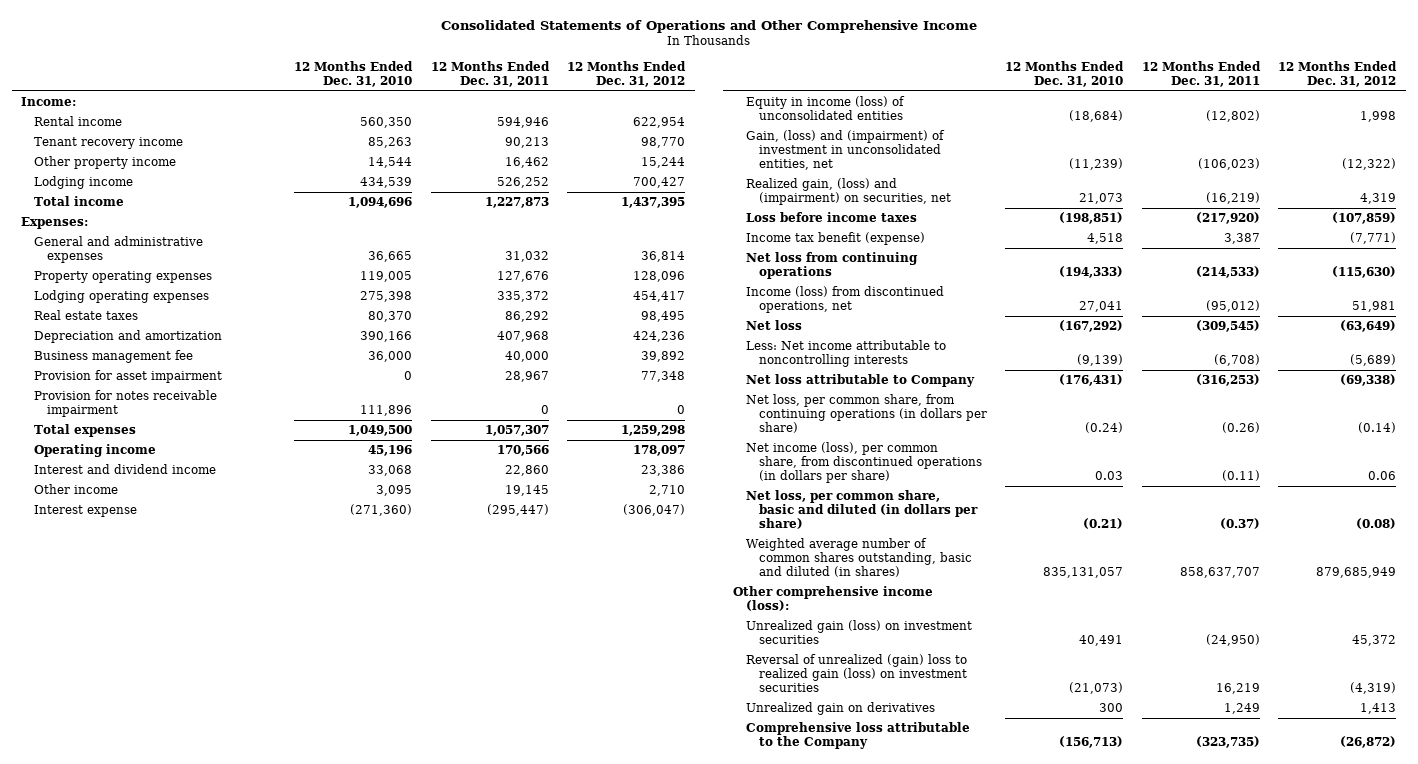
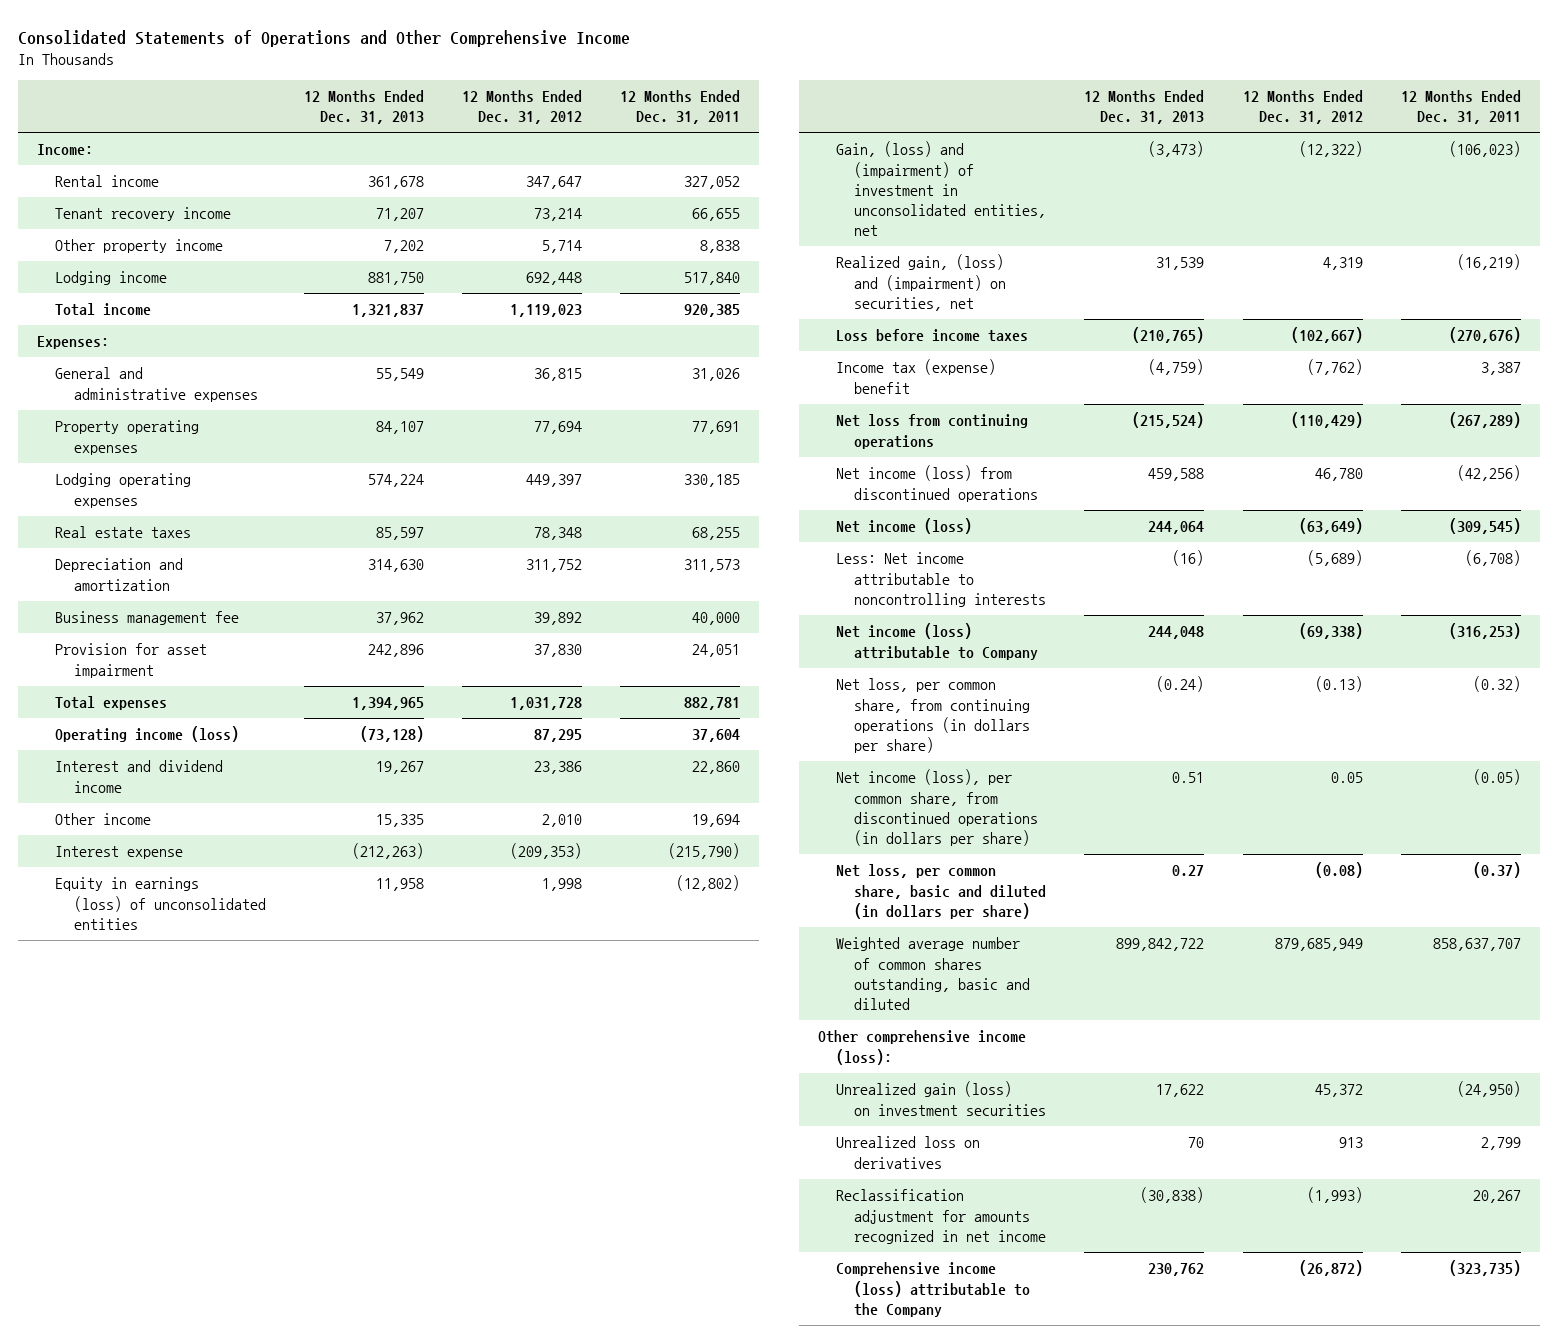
- | 12 Months Ended Dec. 31, 2010 | 12 Months Ended Dec. 31, 2011 | 12 Months Ended Dec. 31, 2012
+ | 12 Months Ended Dec. 31, 2013 | 12 Months Ended Dec. 31, 2012 | 12 Months Ended Dec. 31, 2011
- Rental income | 560,350 | 594,946 | 622,954
- Tenant recovery income | 85,263 | 90,213 | 98,770
- Other property income | 14,544 | 16,462 | 15,244
- Lodging income | 434,539 | 526,252 | 700,427
- Total income | 1,094,696 | 1,227,873 | 1,437,395
+ Rental income | 361,678 | 347,647 | 327,052
+ Tenant recovery income | 71,207 | 73,214 | 66,655
+ Other property income | 7,202 | 5,714 | 8,838
+ Lodging income | 881,750 | 692,448 | 517,840
+ Total income | 1,321,837 | 1,119,023 | 920,385
- General and administrative expenses | 36,665 | 31,032 | 36,814
- Property operating expenses | 119,005 | 127,676 | 128,096
- Lodging operating expenses | 275,398 | 335,372 | 454,417
- Real estate taxes | 80,370 | 86,292 | 98,495
- Depreciation and amortization | 390,166 | 407,968 | 424,236
+ General and administrative expenses | 55,549 | 36,815 | 31,026
+ Property operating expenses | 84,107 | 77,694 | 77,691
+ Lodging operating expenses | 574,224 | 449,397 | 330,185
+ Real estate taxes | 85,597 | 78,348 | 68,255
+ Depreciation and amortization | 314,630 | 311,752 | 311,573
- Provision for asset impairment | 0 | 28,967 | 77,348
- Provision for notes receivable impairment | 111,896 | 0 | 0
- Total expenses | 1,049,500 | 1,057,307 | 1,259,298
- Operating income | 45,196 | 170,566 | 178,097
+ Provision for asset impairment | 242,896 | 37,830 | 24,051
+ Total expenses | 1,394,965 | 1,031,728 | 882,781
+ Operating income (loss) | (73,128) | 87,295 | 37,604
- Other income | 3,095 | 19,145 | 2,710
- Interest expense | (271,360) | (295,447) | (306,047)
- Equity in income (loss) of unconsolidated entities | (18,684) | (12,802) | 1,998
+ Other income | 15,335 | 2,010 | 19,694
+ Interest expense | (212,263) | (209,353) | (215,790)
+ Equity in earnings (loss) of unconsolidated entities | 11,958 | 1,998 | (12,802)
- Loss before income taxes | (198,851) | (217,920) | (107,859)
- Income tax benefit (expense) | 4,518 | 3,387 | (7,771)
- Net loss from continuing operations | (194,333) | (214,533) | (115,630)
- Income (loss) from discontinued operations, net | 27,041 | (95,012) | 51,981
- Net loss | (167,292) | (309,545) | (63,649)
+ Loss before income taxes | (210,765) | (102,667) | (270,676)
+ Income tax (expense) benefit | (4,759) | (7,762) | 3,387
+ Net loss from continuing operations | (215,524) | (110,429) | (267,289)
+ Net income (loss) from discontinued operations | 459,588 | 46,780 | (42,256)
+ Net income (loss) | 244,064 | (63,649) | (309,545)
- Net loss attributable to Company | (176,431) | (316,253) | (69,338)
- Net loss, per common share, from continuing operations (in dollars per share) | (0.24) | (0.26) | (0.14)
- Net income (loss), per common share, from discontinued operations (in dollars per share) | 0.03 | (0.11) | 0.06
+ Net income (loss) attributable to Company | 244,048 | (69,338) | (316,253)
+ Net loss, per common share, from continuing operations (in dollars per share) | (0.24) | (0.13) | (0.32)
+ Net income (loss), per common share, from discontinued operations (in dollars per share) | 0.51 | 0.05 | (0.05)
- Weighted average number of common shares outstanding, basic and diluted (in shares) | 835,131,057 | 858,637,707 | 879,685,949
+ Weighted average number of common shares outstanding, basic and diluted | 899,842,722 | 879,685,949 | 858,637,707
- Reversal of unrealized (gain) loss to realized gain (loss) on investment securities | (21,073) | 16,219 | (4,319)
- Unrealized gain on derivatives | 300 | 1,249 | 1,413
- Comprehensive loss attributable to the Company | (156,713) | (323,735) | (26,872)
+ Unrealized loss on derivatives | 70 | 913 | 2,799
+ Reclassification adjustment for amounts recognized in net income | (30,838) | (1,993) | 20,267
+ Comprehensive income (loss) attributable to the Company | 230,762 | (26,872) | (323,735)

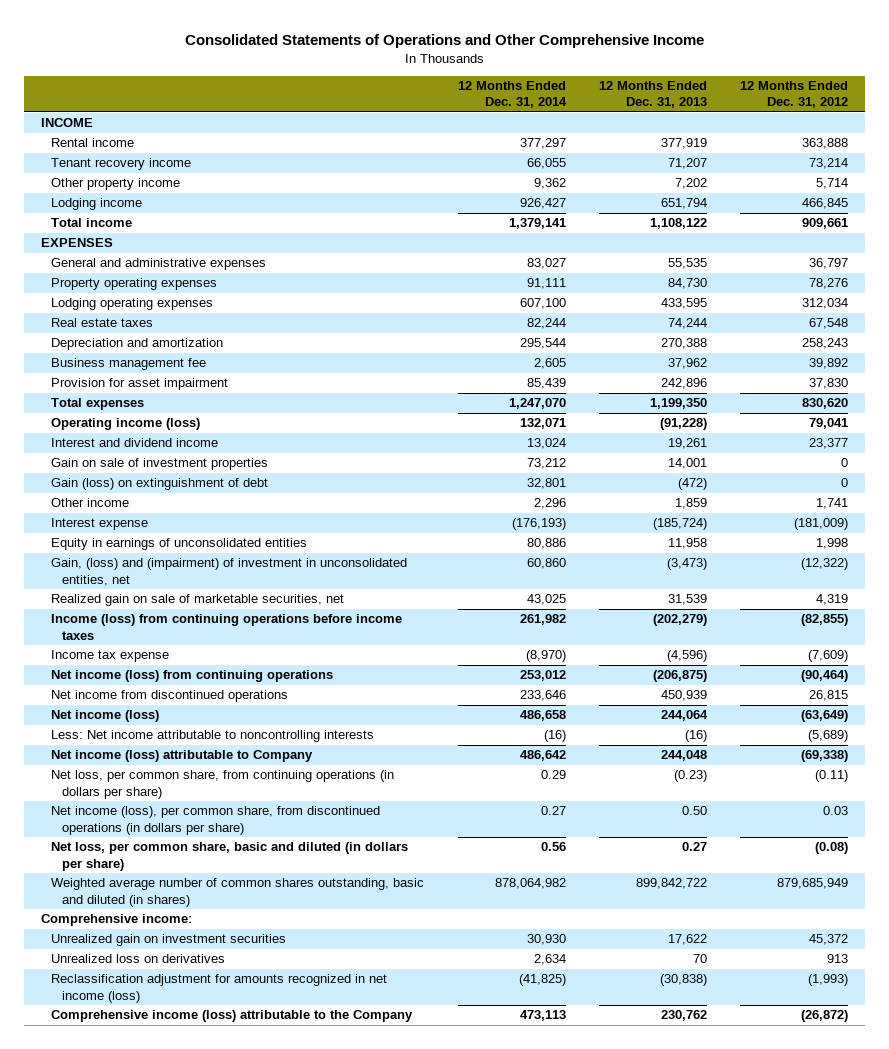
- | 12 Months Ended Dec. 31, 2013 | 12 Months Ended Dec. 31, 2012 | 12 Months Ended Dec. 31, 2011
+ | 12 Months Ended Dec. 31, 2014 | 12 Months Ended Dec. 31, 2013 | 12 Months Ended Dec. 31, 2012
- Income:
- Rental income | 361,678 | 347,647 | 327,052
+ INCOME
+ Rental income | 377,297 | 377,919 | 363,888
- Lodging income | 881,750 | 692,448 | 517,840
- Total income | 1,321,837 | 1,119,023 | 920,385
- Expenses:
- General and administrative expenses | 55,549 | 36,815 | 31,026
- Property operating expenses | 84,107 | 77,694 | 77,691
- Lodging operating expenses | 574,224 | 449,397 | 330,185
- Real estate taxes | 85,597 | 78,348 | 68,255
- Depreciation and amortization | 314,630 | 311,752 | 311,573
+ Lodging income | 926,427 | 651,794 | 466,845
+ Total income | 1,379,141 | 1,108,122 | 909,661
+ EXPENSES
+ General and administrative expenses | 83,027 | 55,535 | 36,797
+ Property operating expenses | 91,111 | 84,730 | 78,276
+ Lodging operating expenses | 607,100 | 433,595 | 312,034
+ Real estate taxes | 82,244 | 74,244 | 67,548
+ Depreciation and amortization | 295,544 | 270,388 | 258,243
- Total expenses | 1,394,965 | 1,031,728 | 882,781
- Operating income (loss) | (73,128) | 87,295 | 37,604
- Interest and dividend income | 19,267 | 23,386 | 22,860
- Other income | 15,335 | 2,010 | 19,694
- Interest expense | (212,263) | (209,353) | (215,790)
- Equity in earnings (loss) of unconsolidated entities | 11,958 | 1,998 | (12,802)
+ Total expenses | 1,247,070 | 1,199,350 | 830,620
+ Operating income (loss) | 132,071 | (91,228) | 79,041
+ Interest and dividend income | 13,024 | 19,261 | 23,377
+ Gain on sale of investment properties | 73,212 | 14,001 | 0
+ Gain (loss) on extinguishment of debt | 32,801 | (472) | 0
+ Other income | 2,296 | 1,859 | 1,741
+ Interest expense | (176,193) | (185,724) | (181,009)
+ Equity in earnings of unconsolidated entities | 80,886 | 11,958 | 1,998
- Realized gain, (loss) and (impairment) on securities, net | 31,539 | 4,319 | (16,219)
- Loss before income taxes | (210,765) | (102,667) | (270,676)
- Income tax (expense) benefit | (4,759) | (7,762) | 3,387
- Net loss from continuing operations | (215,524) | (110,429) | (267,289)
- Net income (loss) from discontinued operations | 459,588 | 46,780 | (42,256)
+ Realized gain on sale of marketable securities, net | 43,025 | 31,539 | 4,319
+ Income (loss) from continuing operations before income taxes | 261,982 | (202,279) | (82,855)
+ Income tax expense | (8,970) | (4,596) | (7,609)
+ Net income (loss) from continuing operations | 253,012 | (206,875) | (90,464)
+ Net income from discontinued operations | 233,646 | 450,939 | 26,815
- Net loss, per common share, from continuing operations (in dollars per share) | (0.24) | (0.13) | (0.32)
- Net income (loss), per common share, from discontinued operations (in dollars per share) | 0.51 | 0.05 | (0.05)
+ Net loss, per common share, from continuing operations (in dollars per share) | 0.29 | (0.23) | (0.11)
+ Net income (loss), per common share, from discontinued operations (in dollars per share) | 0.27 | 0.50 | 0.03
- Weighted average number of common shares outstanding, basic and diluted | 899,842,722 | 879,685,949 | 858,637,707
- Other comprehensive income (loss):
- Unrealized gain (loss) on investment securities | 17,622 | 45,372 | (24,950)
+ Weighted average number of common shares outstanding, basic and diluted (in shares) | 878,064,982 | 899,842,722 | 879,685,949
+ Comprehensive income:
+ Unrealized gain on investment securities | 30,930 | 17,622 | 45,372
- Reclassification adjustment for amounts recognized in net income | (30,838) | (1,993) | 20,267
+ Reclassification adjustment for amounts recognized in net income (loss) | (41,825) | (30,838) | (1,993)

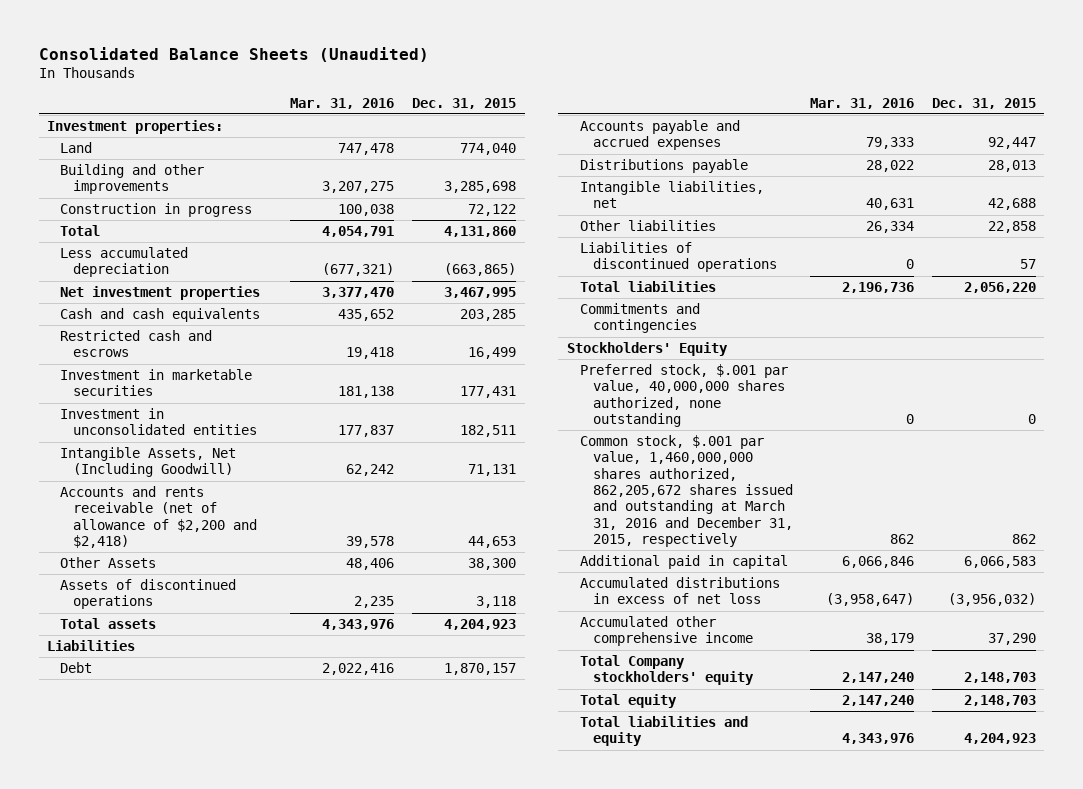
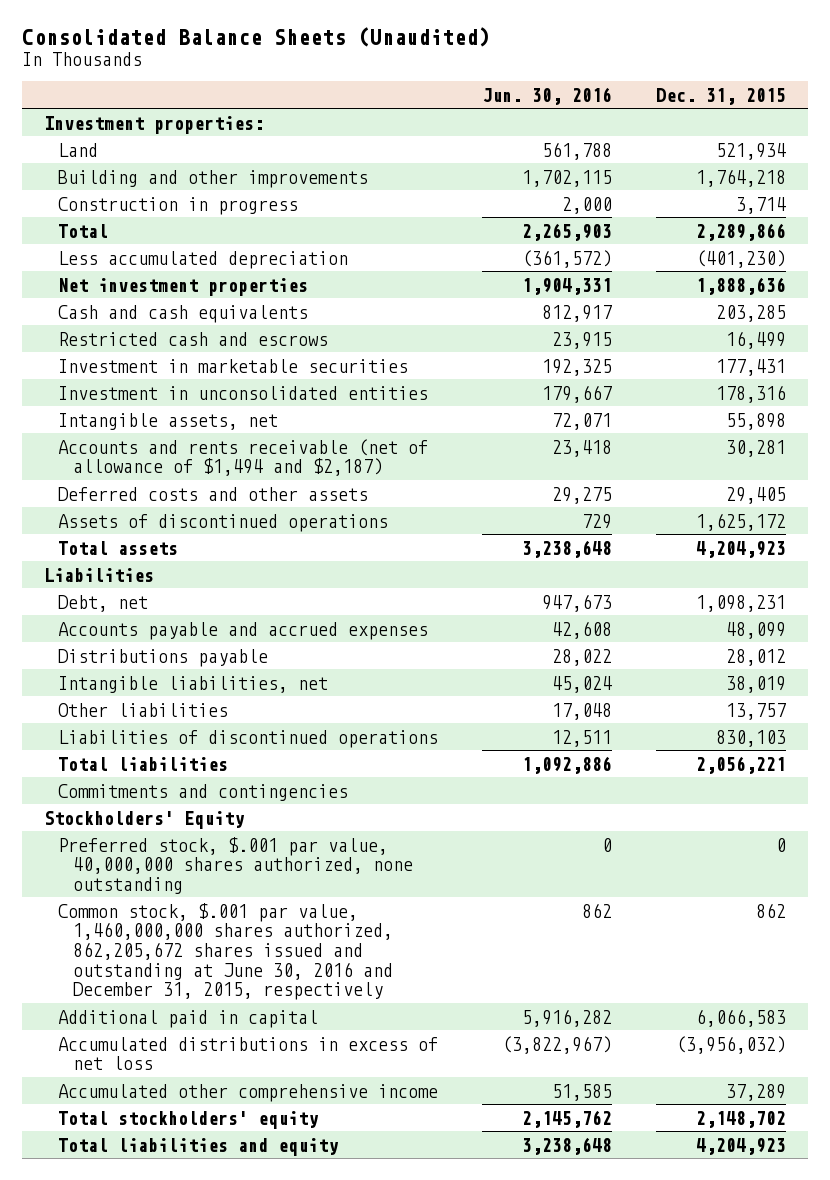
- | Mar. 31, 2016 | Dec. 31, 2015
+ | Jun. 30, 2016 | Dec. 31, 2015
- Land | 747,478 | 774,040
- Building and other improvements | 3,207,275 | 3,285,698
- Construction in progress | 100,038 | 72,122
- Total | 4,054,791 | 4,131,860
- Less accumulated depreciation | (677,321) | (663,865)
- Net investment properties | 3,377,470 | 3,467,995
+ Land | 561,788 | 521,934
+ Building and other improvements | 1,702,115 | 1,764,218
+ Construction in progress | 2,000 | 3,714
+ Total | 2,265,903 | 2,289,866
+ Less accumulated depreciation | (361,572) | (401,230)
+ Net investment properties | 1,904,331 | 1,888,636
- Investment in unconsolidated entities | 177,837 | 182,511
- Intangible Assets, Net (Including Goodwill) | 62,242 | 71,131
- Accounts and rents receivable (net of allowance of $2,200 and $2,418) | 39,578 | 44,653
- Other Assets | 48,406 | 38,300
- Assets of discontinued operations | 2,235 | 3,118
+ Investment in unconsolidated entities | 179,667 | 178,316
+ Intangible assets, net | 72,071 | 55,898
+ Accounts and rents receivable (net of allowance of $1,494 and $2,187) | 23,418 | 30,281
+ Deferred costs and other assets | 29,275 | 29,405
+ Assets of discontinued operations | 729 | 1,625,172
- Debt | 2,022,416 | 1,870,157
- Accounts payable and accrued expenses | 79,333 | 92,447
- Distributions payable | 28,022 | 28,013
- Intangible liabilities, net | 40,631 | 42,688
- Other liabilities | 26,334 | 22,858
- Liabilities of discontinued operations | 0 | 57
- Total liabilities | 2,196,736 | 2,056,220
+ Debt, net | 947,673 | 1,098,231
+ Accounts payable and accrued expenses | 42,608 | 48,099
+ Distributions payable | 28,022 | 28,012
+ Intangible liabilities, net | 45,024 | 38,019
+ Other liabilities | 17,048 | 13,757
+ Liabilities of discontinued operations | 12,511 | 830,103
+ Total liabilities | 1,092,886 | 2,056,221
- Common stock, $.001 par value, 1,460,000,000 shares authorized, 862,205,672 shares issued and outstanding at March 31, 2016 and December 31, 2015, respectively | 862 | 862
+ Common stock, $.001 par value, 1,460,000,000 shares authorized, 862,205,672 shares issued and outstanding at June 30, 2016 and December 31, 2015, respectively | 862 | 862
- Accumulated other comprehensive income | 38,179 | 37,290
- Total Company stockholders' equity | 2,147,240 | 2,148,703
- Total equity | 2,147,240 | 2,148,703
+ Accumulated other comprehensive income | 51,585 | 37,289
+ Total stockholders' equity | 2,145,762 | 2,148,702

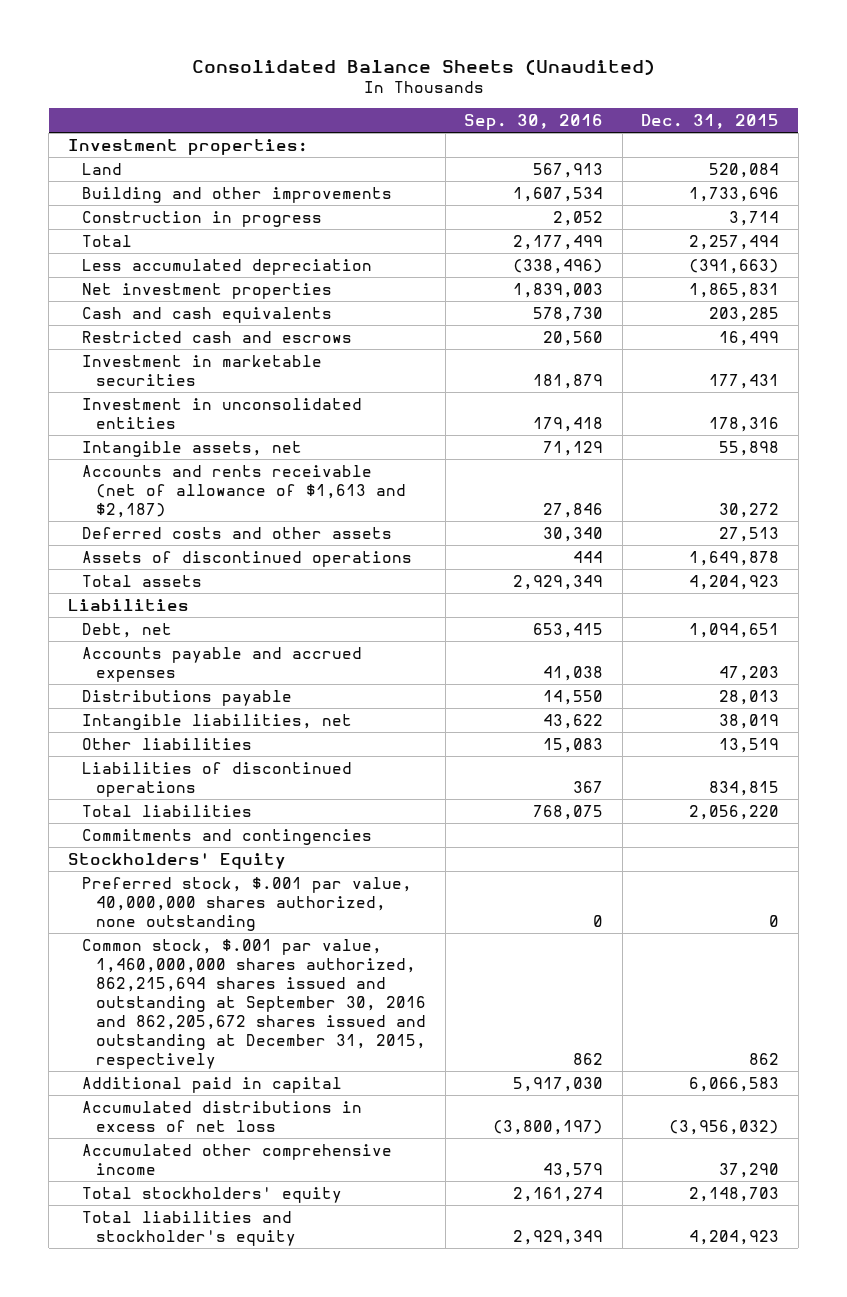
- | Jun. 30, 2016 | Dec. 31, 2015
+ | Sep. 30, 2016 | Dec. 31, 2015
- Land | 561,788 | 521,934
- Building and other improvements | 1,702,115 | 1,764,218
+ Land | 567,913 | 520,084
+ Building and other improvements | 1,607,534 | 1,733,696
- Total | 2,265,903 | 2,289,866
- Less accumulated depreciation | (361,572) | (401,230)
- Net investment properties | 1,904,331 | 1,888,636
+ Total | 2,177,499 | 2,257,494
+ Less accumulated depreciation | (338,496) | (391,663)
+ Net investment properties | 1,839,003 | 1,865,831
- Accounts and rents receivable (net of allowance of $1,494 and $2,187) | 23,418 | 30,281
- Deferred costs and other assets | 29,275 | 29,405
- Assets of discontinued operations | 729 | 1,625,172
+ Accounts and rents receivable (net of allowance of $1,613 and $2,187) | 27,846 | 30,272
+ Deferred costs and other assets | 30,340 | 27,513
+ Assets of discontinued operations | 444 | 1,649,878
- Debt, net | 947,673 | 1,098,231
- Accounts payable and accrued expenses | 42,608 | 48,099
- Distributions payable | 28,022 | 28,012
+ Debt, net | 653,415 | 1,094,651
+ Accounts payable and accrued expenses | 41,038 | 47,203
+ Distributions payable | 14,550 | 28,013
- Other liabilities | 17,048 | 13,757
- Liabilities of discontinued operations | 12,511 | 830,103
- Total liabilities | 1,092,886 | 2,056,221
+ Other liabilities | 15,083 | 13,519
+ Liabilities of discontinued operations | 367 | 834,815
+ Total liabilities | 768,075 | 2,056,220
- Common stock, $.001 par value, 1,460,000,000 shares authorized, 862,205,672 shares issued and outstanding at June 30, 2016 and December 31, 2015, respectively | 862 | 862
+ Common stock, $.001 par value, 1,460,000,000 shares authorized, 862,215,694 shares issued and outstanding at September 30, 2016 and 862,205,672 shares issued and outstanding at December 31, 2015, respectively | 862 | 862
- Accumulated other comprehensive income | 51,585 | 37,289
- Total stockholders' equity | 2,145,762 | 2,148,702
- Total liabilities and equity | 3,238,648 | 4,204,923
+ Accumulated other comprehensive income | 43,579 | 37,290
+ Total stockholders' equity | 2,161,274 | 2,148,703
+ Total liabilities and stockholder's equity | 2,929,349 | 4,204,923

